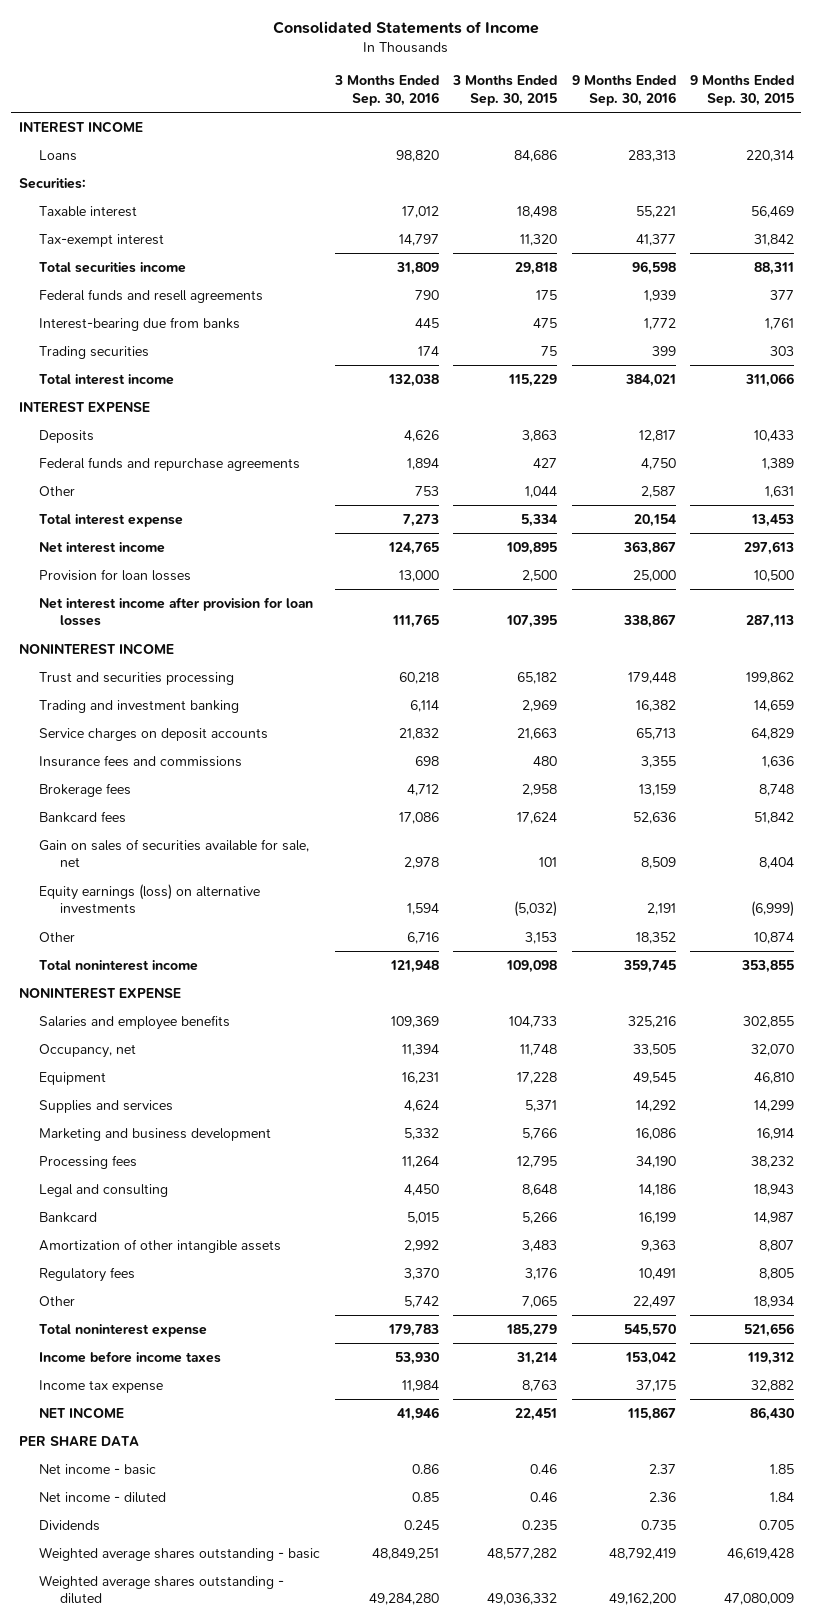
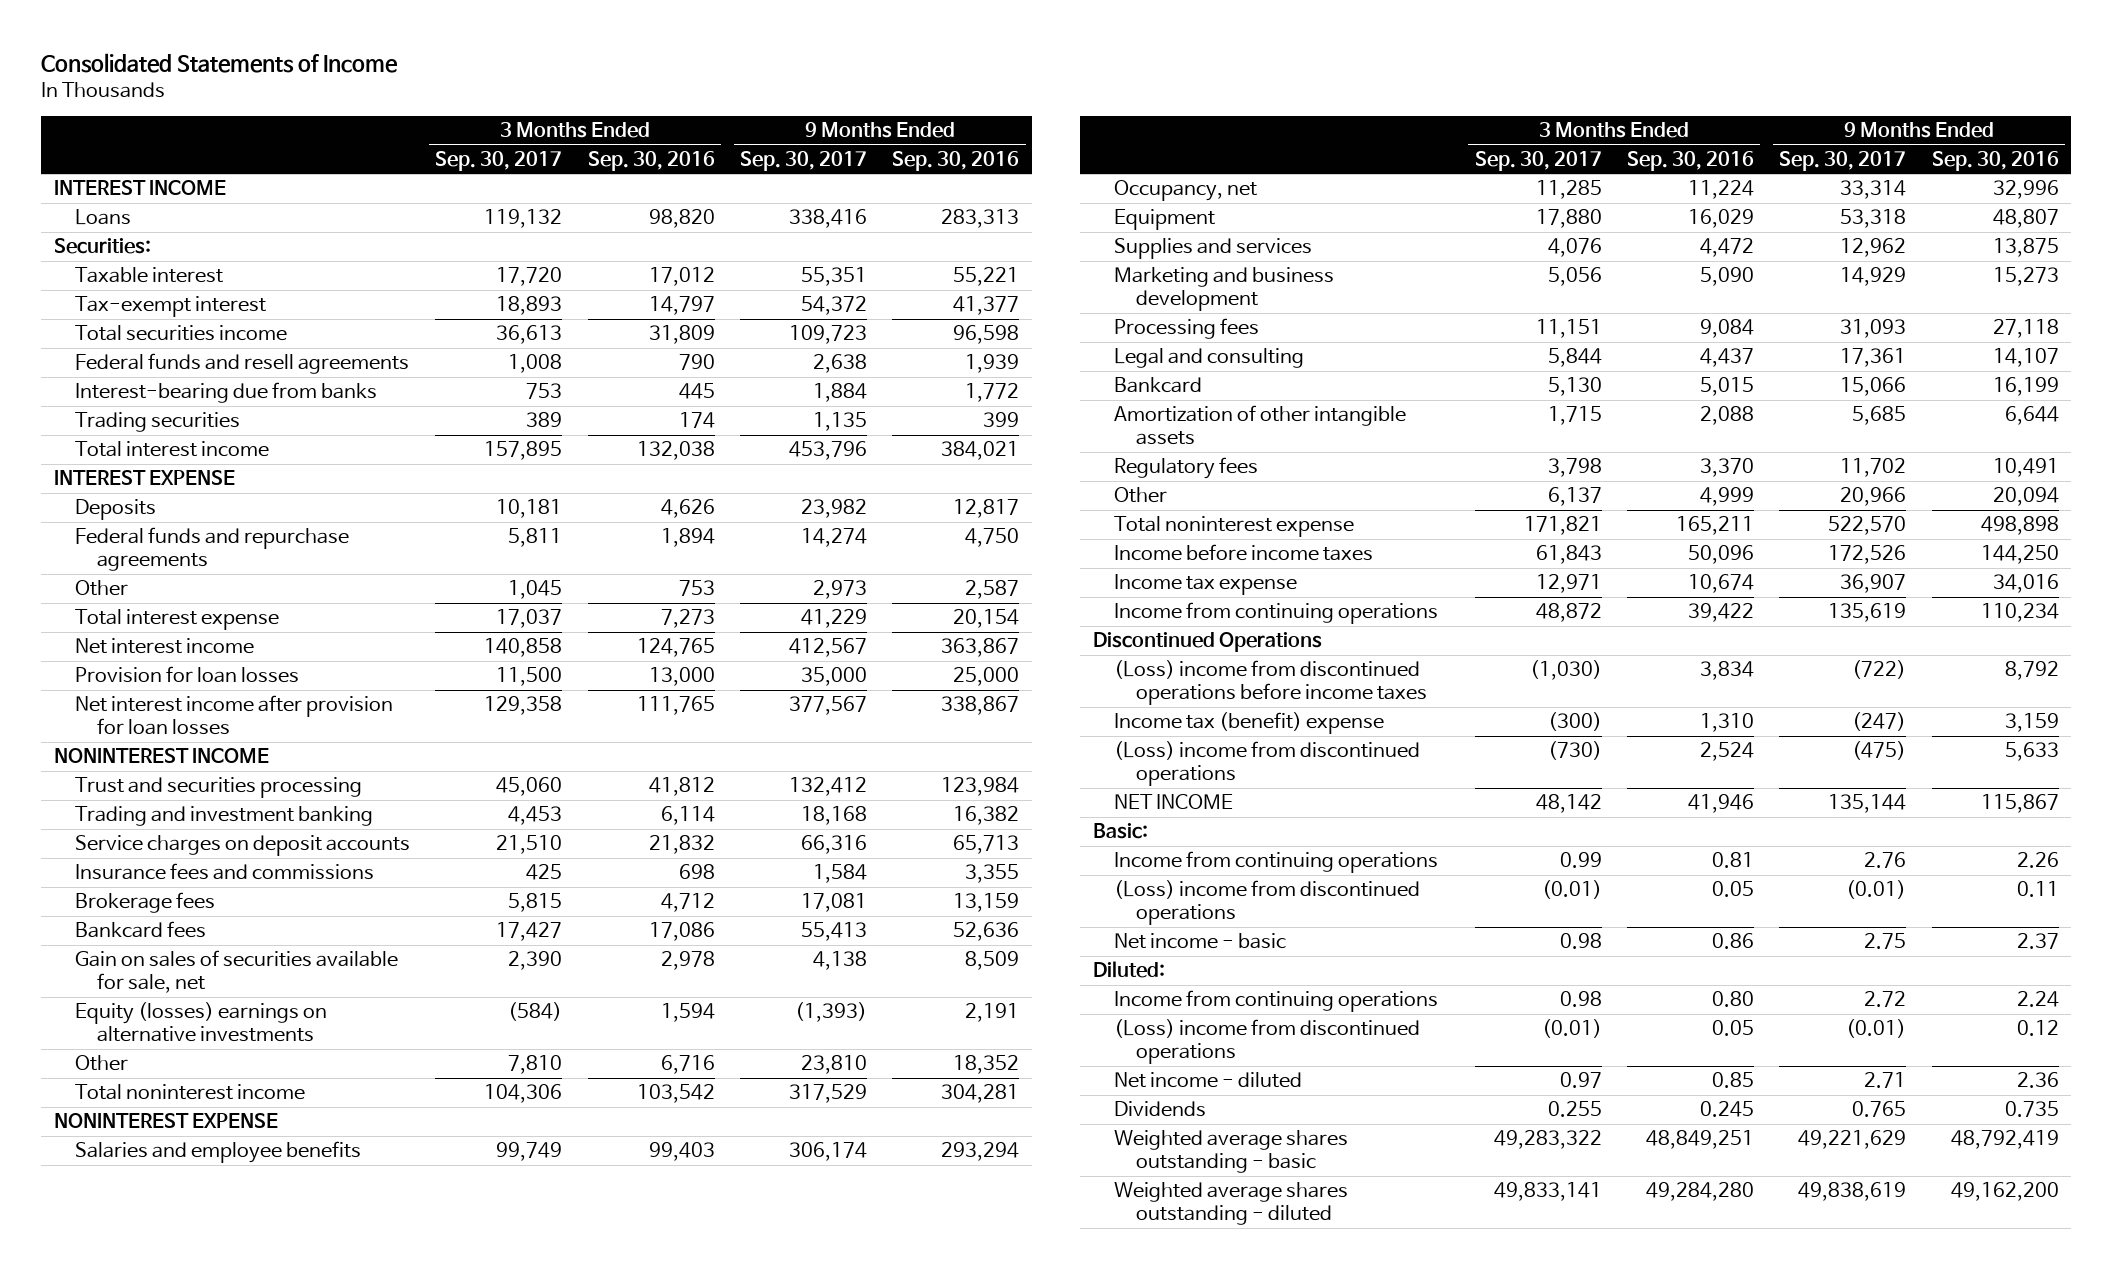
- | 3 Months Ended Sep. 30, 2016 | 3 Months Ended Sep. 30, 2015 | 9 Months Ended Sep. 30, 2016 | 9 Months Ended Sep. 30, 2015
+ | 3 Months Ended Sep. 30, 2017 | 3 Months Ended Sep. 30, 2016 | 9 Months Ended Sep. 30, 2017 | 9 Months Ended Sep. 30, 2016
- Trust and securities processing | 60,218 | 65,182 | 179,448 | 199,862
+ Trust and securities processing | 45,060 | 41,812 | 132,412 | 123,984
- Equity earnings (loss) on alternative investments | 1,594 | (5,032) | 2,191 | (6,999)
+ Equity (losses) earnings on alternative investments | (584) | 1,594 | (1,393) | 2,191
- Total noninterest income | 121,948 | 109,098 | 359,745 | 353,855
+ Total noninterest income | 104,306 | 103,542 | 317,529 | 304,281
- Salaries and employee benefits | 109,369 | 104,733 | 325,216 | 302,855
- Occupancy, net | 11,394 | 11,748 | 33,505 | 32,070
- Equipment | 16,231 | 17,228 | 49,545 | 46,810
- Supplies and services | 4,624 | 5,371 | 14,292 | 14,299
- Marketing and business development | 5,332 | 5,766 | 16,086 | 16,914
- Processing fees | 11,264 | 12,795 | 34,190 | 38,232
- Legal and consulting | 4,450 | 8,648 | 14,186 | 18,943
+ Salaries and employee benefits | 99,749 | 99,403 | 306,174 | 293,294
+ Occupancy, net | 11,285 | 11,224 | 33,314 | 32,996
+ Equipment | 17,880 | 16,029 | 53,318 | 48,807
+ Supplies and services | 4,076 | 4,472 | 12,962 | 13,875
+ Marketing and business development | 5,056 | 5,090 | 14,929 | 15,273
+ Processing fees | 11,151 | 9,084 | 31,093 | 27,118
+ Legal and consulting | 5,844 | 4,437 | 17,361 | 14,107
- Amortization of other intangible assets | 2,992 | 3,483 | 9,363 | 8,807
+ Amortization of other intangible assets | 1,715 | 2,088 | 5,685 | 6,644
- Other | 5,742 | 7,065 | 22,497 | 18,934
- Total noninterest expense | 179,783 | 185,279 | 545,570 | 521,656
- Income before income taxes | 53,930 | 31,214 | 153,042 | 119,312
- Income tax expense | 11,984 | 8,763 | 37,175 | 32,882
+ Other | 6,137 | 4,999 | 20,966 | 20,094
+ Total noninterest expense | 171,821 | 165,211 | 522,570 | 498,898
+ Income before income taxes | 61,843 | 50,096 | 172,526 | 144,250
+ Income tax expense | 12,971 | 10,674 | 36,907 | 34,016
+ Income from continuing operations | 48,872 | 39,422 | 135,619 | 110,234
+ Discontinued Operations
+ (Loss) income from discontinued operations before income taxes | (1,030) | 3,834 | (722) | 8,792
+ Income tax (benefit) expense | (300) | 1,310 | (247) | 3,159
+ (Loss) income from discontinued operations | (730) | 2,524 | (475) | 5,633
- PER SHARE DATA
+ Basic:
+ Income from continuing operations | 0.99 | 0.81 | 2.76 | 2.26
+ (Loss) income from discontinued operations | (0.01) | 0.05 | (0.01) | 0.11
+ Diluted:
+ Income from continuing operations | 0.98 | 0.80 | 2.72 | 2.24
+ (Loss) income from discontinued operations | (0.01) | 0.05 | (0.01) | 0.12

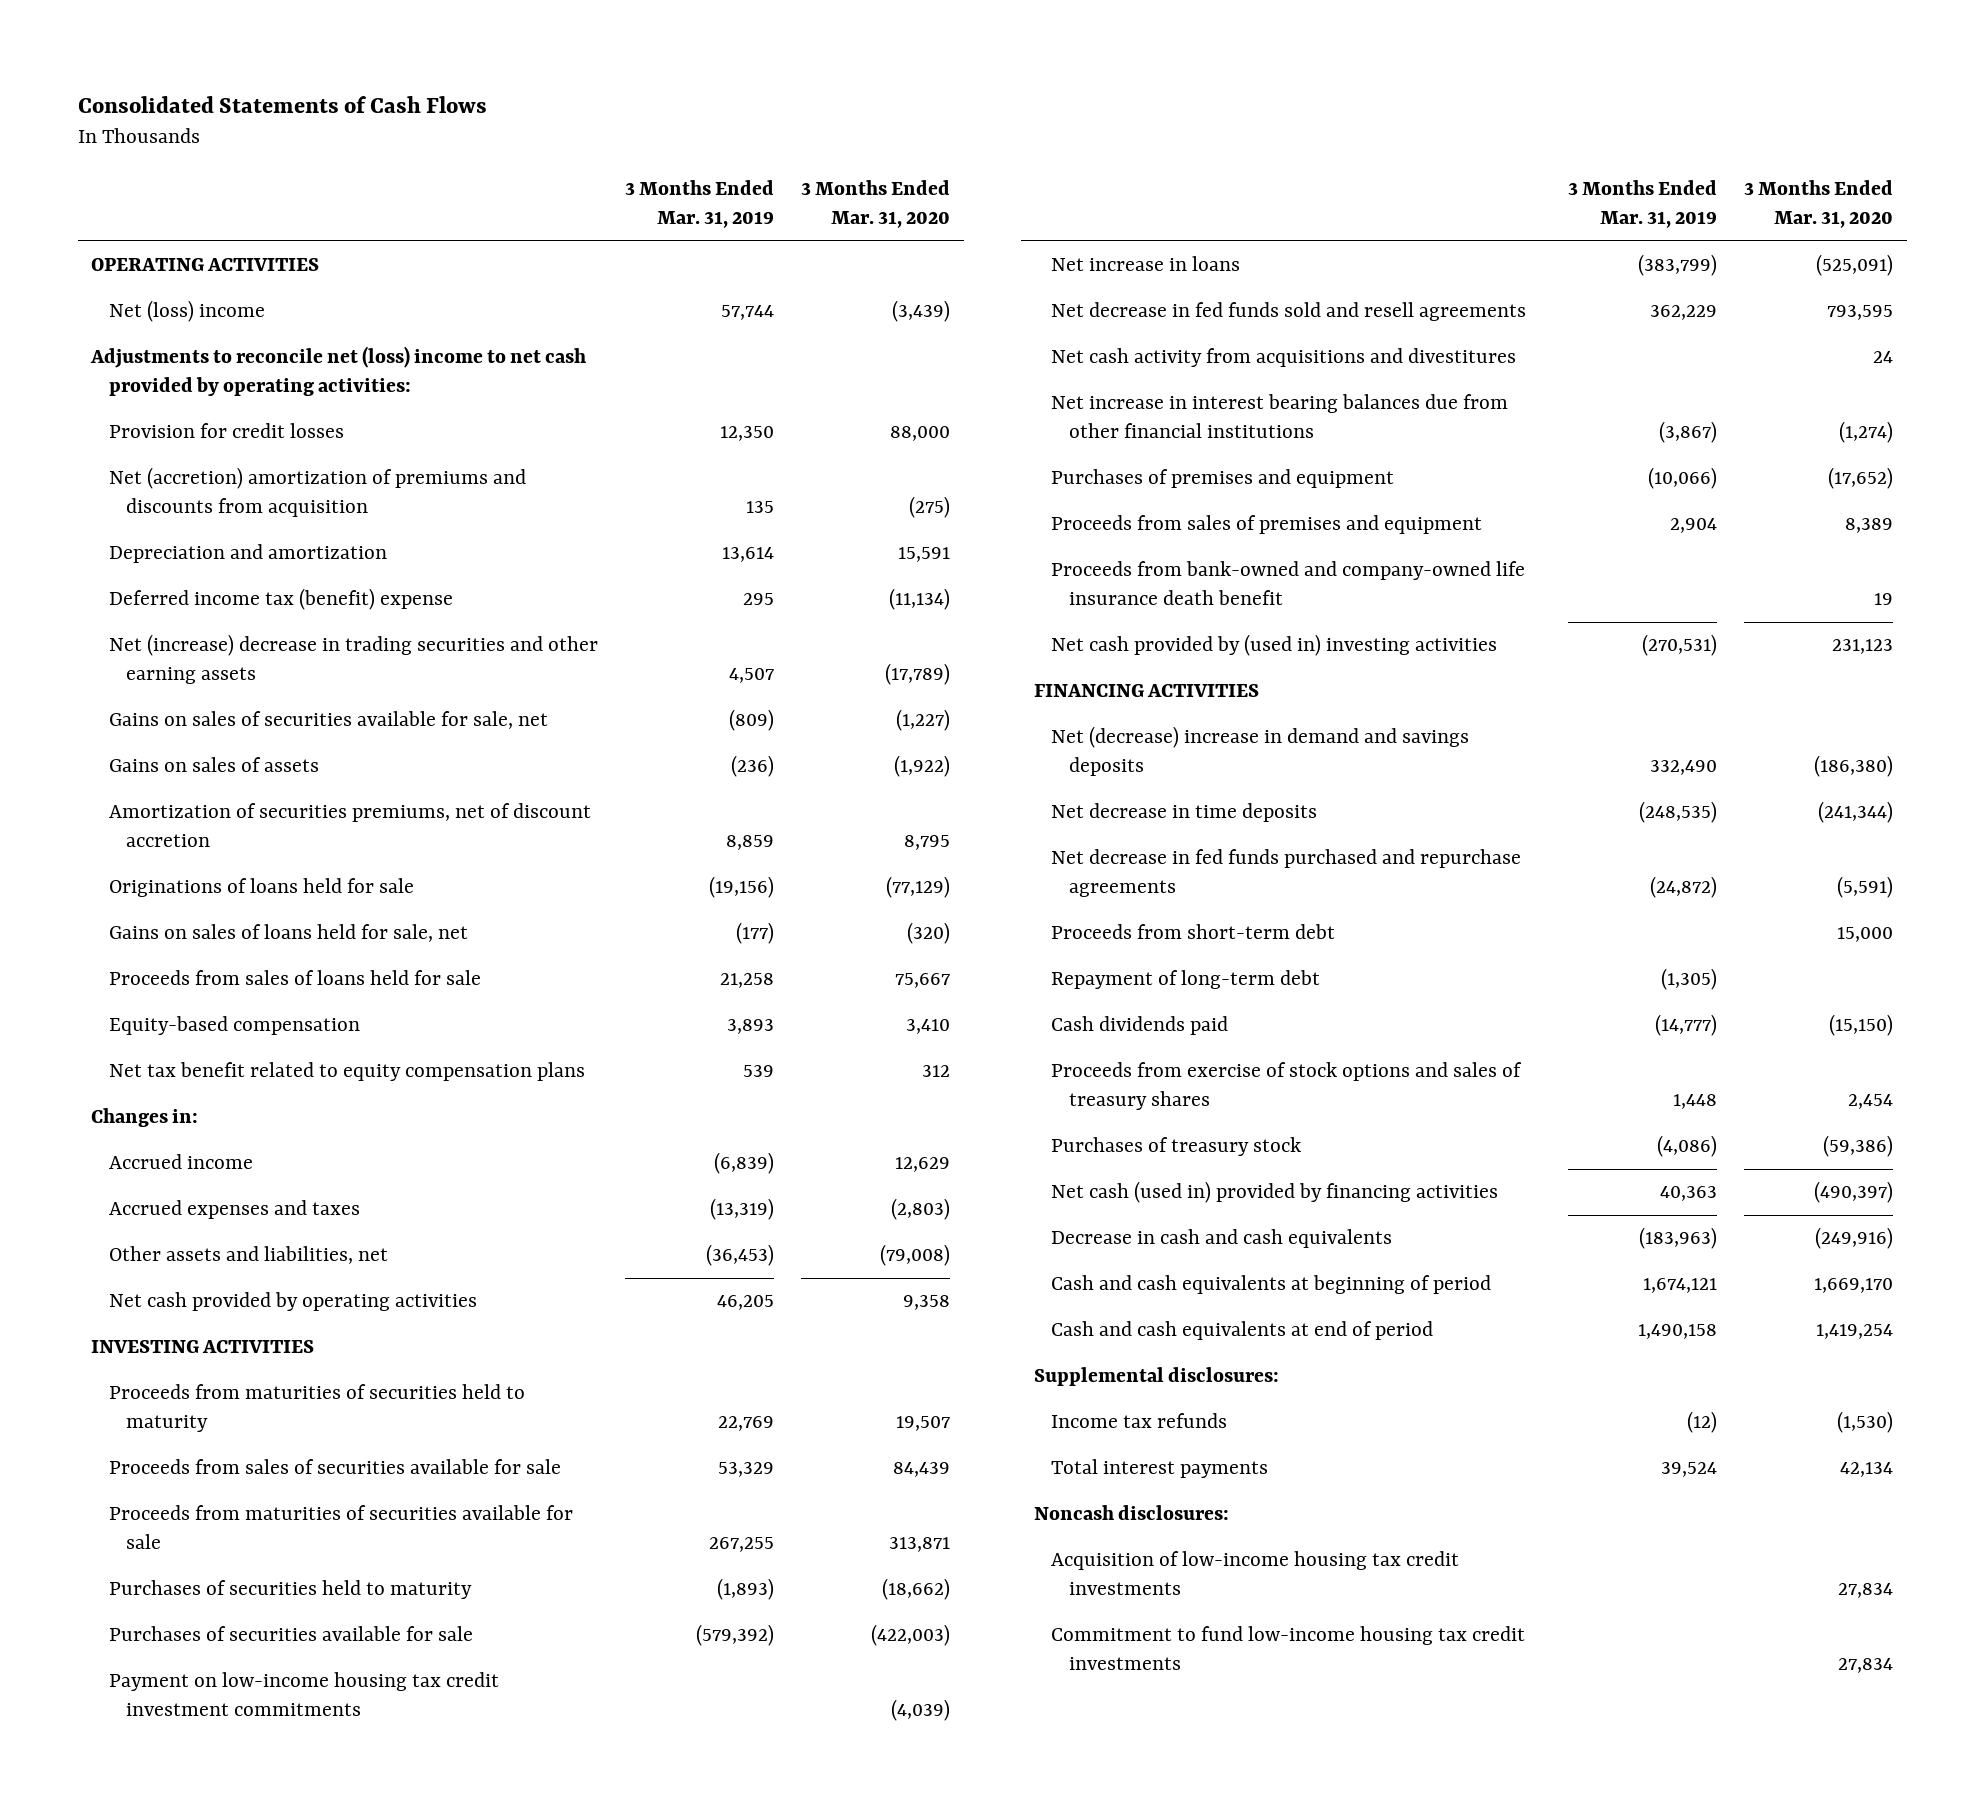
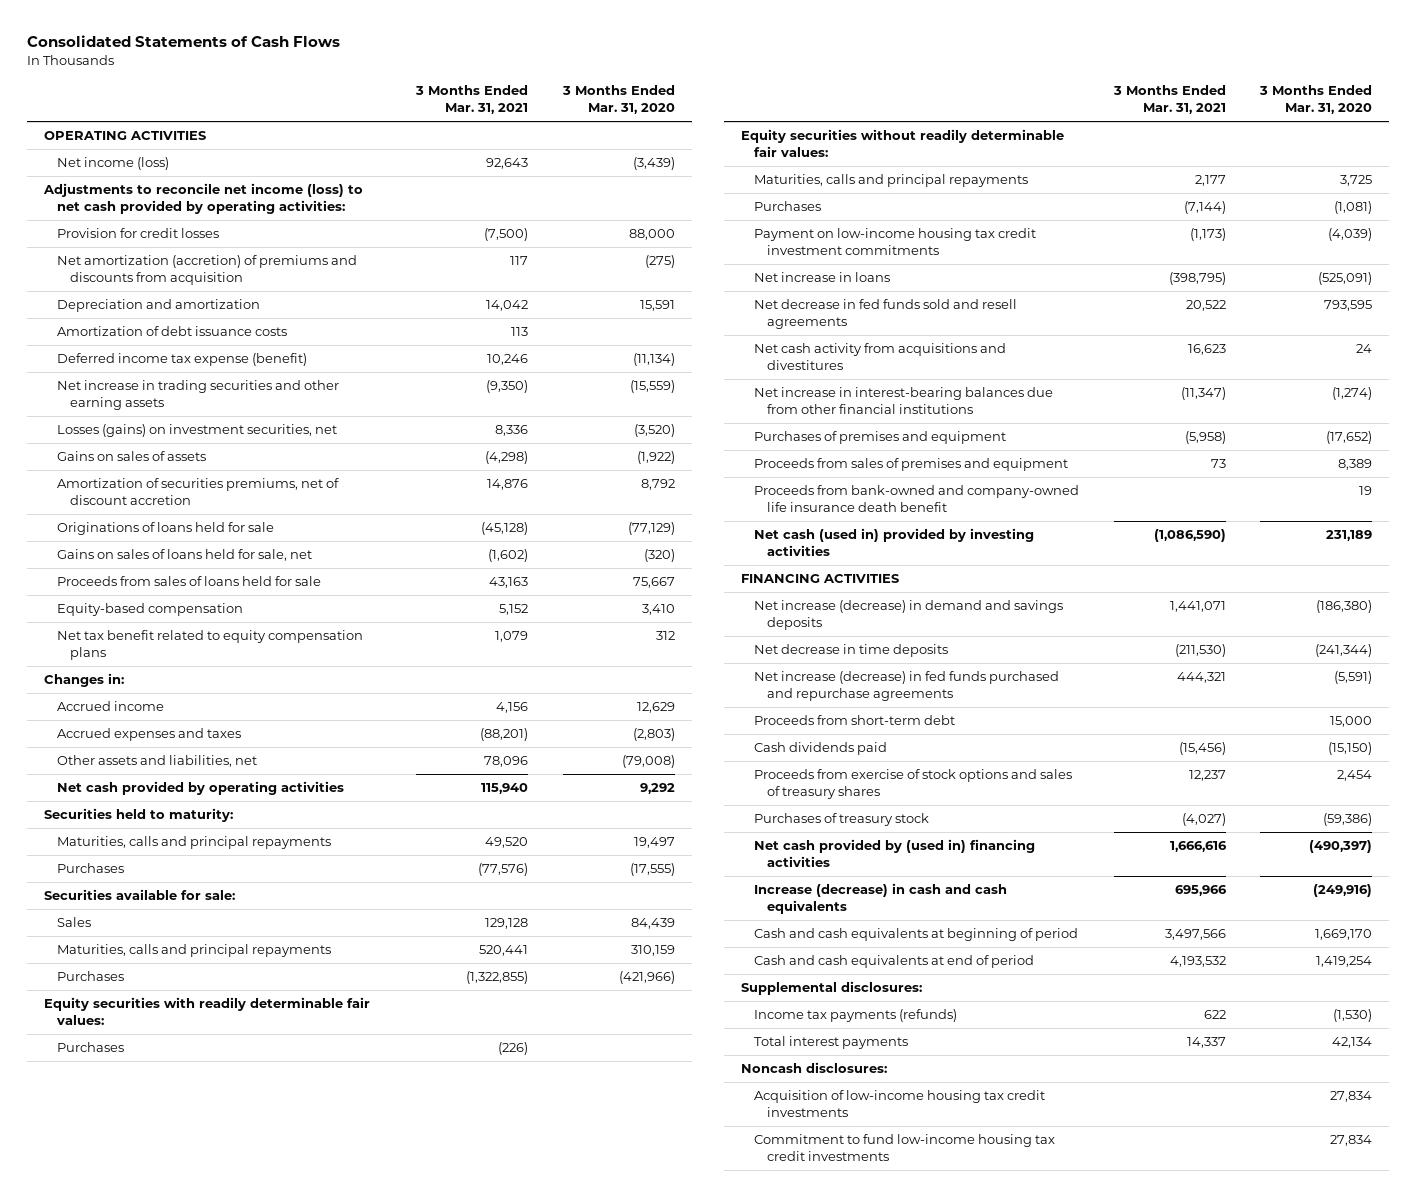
- | 3 Months Ended Mar. 31, 2019 | 3 Months Ended Mar. 31, 2020
+ | 3 Months Ended Mar. 31, 2021 | 3 Months Ended Mar. 31, 2020
- Net (loss) income | 57,744 | (3,439)
- Adjustments to reconcile net (loss) income to net cash provided by operating activities:
+ Net income (loss) | 92,643 | (3,439)
+ Adjustments to reconcile net income (loss) to net cash provided by operating activities:
- Net (accretion) amortization of premiums and discounts from acquisition | 135 | (275)
+ Net amortization (accretion) of premiums and discounts from acquisition | 117 | (275)
- Deferred income tax (benefit) expense | 295 | (11,134)
- Net (increase) decrease in trading securities and other earning assets | 4,507 | (17,789)
- Gains on sales of securities available for sale, net | (809) | (1,227)
+ Amortization of debt issuance costs | 113 |
+ Deferred income tax expense (benefit) | 10,246 | (11,134)
+ Net increase in trading securities and other earning assets | (9,350) | (15,559)
+ Losses (gains) on investment securities, net | 8,336 | (3,520)
- Amortization of securities premiums, net of discount accretion | 8,859 | 8,795
+ Amortization of securities premiums, net of discount accretion | 14,876 | 8,792
- Net cash provided by operating activities | 46,205 | 9,358
- INVESTING ACTIVITIES
- Proceeds from maturities of securities held to maturity | 22,769 | 19,507
- Proceeds from sales of securities available for sale | 53,329 | 84,439
- Proceeds from maturities of securities available for sale | 267,255 | 313,871
- Purchases of securities held to maturity | (1,893) | (18,662)
- Purchases of securities available for sale | (579,392) | (422,003)
+ Net cash provided by operating activities | 115,940 | 9,292
+ Securities held to maturity:
+ Maturities, calls and principal repayments | 49,520 | 19,497
+ Purchases | (77,576) | (17,555)
+ Securities available for sale:
+ Sales | 129,128 | 84,439
+ Maturities, calls and principal repayments | 520,441 | 310,159
+ Purchases | (1,322,855) | (421,966)
+ Equity securities with readily determinable fair values:
+ Purchases | (226) |
+ Equity securities without readily determinable fair values:
+ Maturities, calls and principal repayments | 2,177 | 3,725
+ Purchases | (7,144) | (1,081)
- Net increase in interest bearing balances due from other financial institutions | (3,867) | (1,274)
+ Net increase in interest-bearing balances due from other financial institutions | (11,347) | (1,274)
- Net cash provided by (used in) investing activities | (270,531) | 231,123
+ Net cash (used in) provided by investing activities | (1,086,590) | 231,189
- Net (decrease) increase in demand and savings deposits | 332,490 | (186,380)
+ Net increase (decrease) in demand and savings deposits | 1,441,071 | (186,380)
- Net decrease in fed funds purchased and repurchase agreements | (24,872) | (5,591)
+ Net increase (decrease) in fed funds purchased and repurchase agreements | 444,321 | (5,591)
- Repayment of long-term debt | (1,305) |
- Net cash (used in) provided by financing activities | 40,363 | (490,397)
- Decrease in cash and cash equivalents | (183,963) | (249,916)
+ Net cash provided by (used in) financing activities | 1,666,616 | (490,397)
+ Increase (decrease) in cash and cash equivalents | 695,966 | (249,916)
- Income tax refunds | (12) | (1,530)
+ Income tax payments (refunds) | 622 | (1,530)

